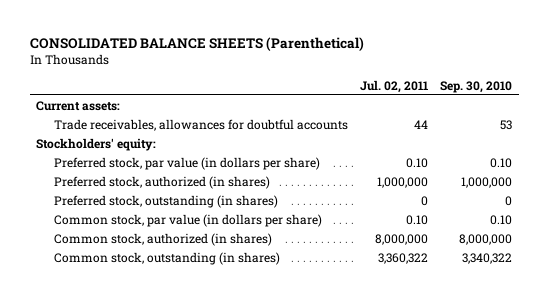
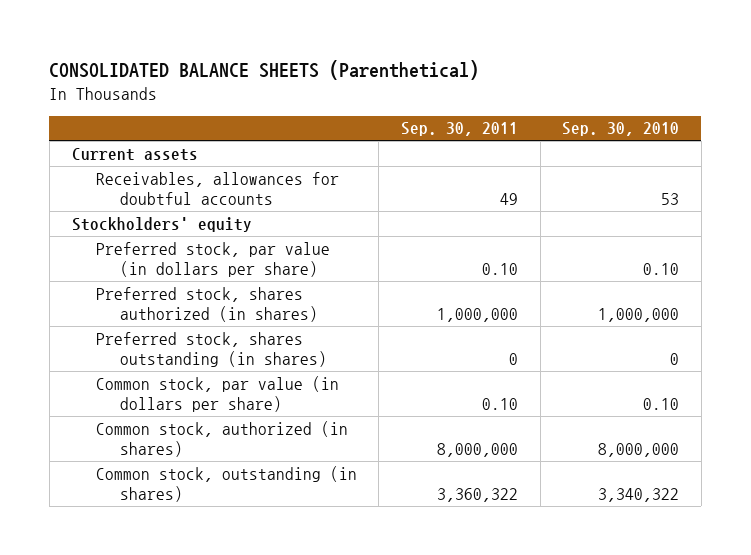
- | Jul. 02, 2011 | Sep. 30, 2010
+ | Sep. 30, 2011 | Sep. 30, 2010
- Current assets:
- Trade receivables, allowances for doubtful accounts | 44 | 53
- Stockholders' equity:
+ Current assets
+ Receivables, allowances for doubtful accounts | 49 | 53
+ Stockholders' equity
- Preferred stock, authorized (in shares) | 1,000,000 | 1,000,000
- Preferred stock, outstanding (in shares) | 0 | 0
+ Preferred stock, shares authorized (in shares) | 1,000,000 | 1,000,000
+ Preferred stock, shares outstanding (in shares) | 0 | 0

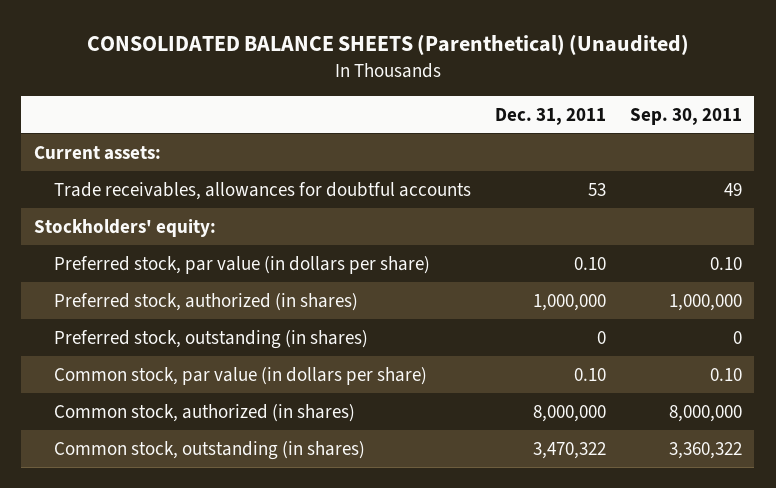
- CONSOLIDATED BALANCE SHEETS (Parenthetical)
+ CONSOLIDATED BALANCE SHEETS (Parenthetical) (Unaudited)
- | Sep. 30, 2011 | Sep. 30, 2010
+ | Dec. 31, 2011 | Sep. 30, 2011
- Current assets
- Receivables, allowances for doubtful accounts | 49 | 53
- Stockholders' equity
+ Current assets:
+ Trade receivables, allowances for doubtful accounts | 53 | 49
+ Stockholders' equity:
- Preferred stock, shares authorized (in shares) | 1,000,000 | 1,000,000
- Preferred stock, shares outstanding (in shares) | 0 | 0
+ Preferred stock, authorized (in shares) | 1,000,000 | 1,000,000
+ Preferred stock, outstanding (in shares) | 0 | 0

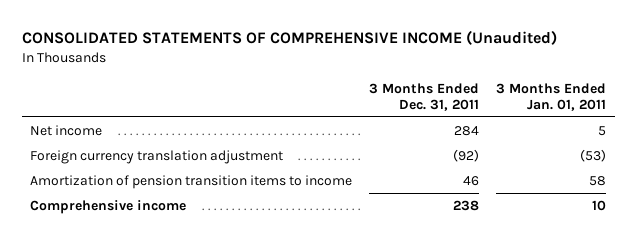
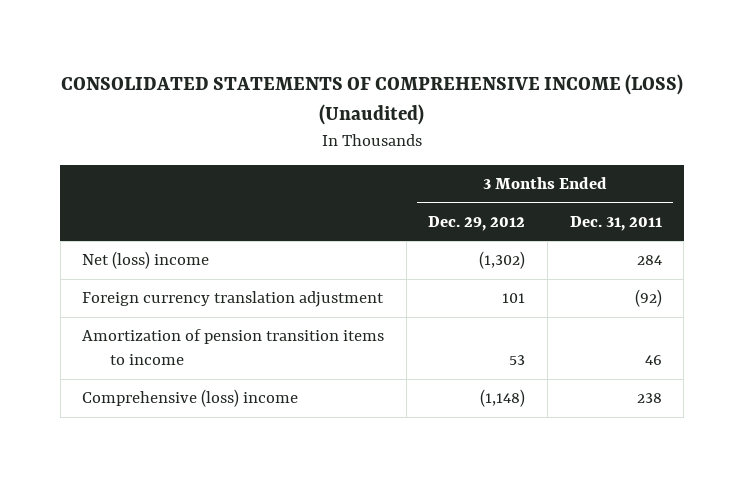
- CONSOLIDATED STATEMENTS OF COMPREHENSIVE INCOME (Unaudited)
+ CONSOLIDATED STATEMENTS OF COMPREHENSIVE INCOME (LOSS) (Unaudited)
- | 3 Months Ended Dec. 31, 2011 | 3 Months Ended Jan. 01, 2011
+ | 3 Months Ended Dec. 29, 2012 | 3 Months Ended Dec. 31, 2011
- Net income | 284 | 5
+ Net (loss) income | (1,302) | 284
- Comprehensive income | 238 | 10
+ Comprehensive (loss) income | (1,148) | 238

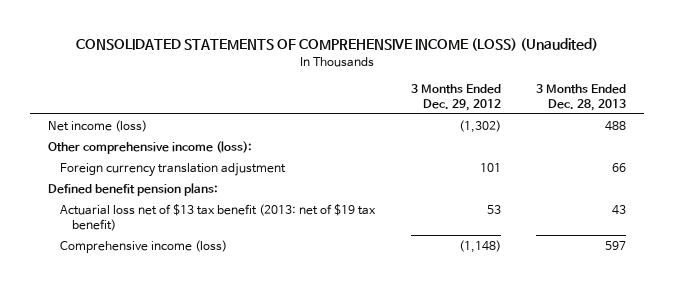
- | 3 Months Ended Dec. 29, 2012 | 3 Months Ended Dec. 31, 2011
+ | 3 Months Ended Dec. 29, 2012 | 3 Months Ended Dec. 28, 2013
- Net (loss) income | (1,302) | 284
+ Net income (loss) | (1,302) | 488
+ Other comprehensive income (loss):
- Amortization of pension transition items to income | 53 | 46
- Comprehensive (loss) income | (1,148) | 238
+ Defined benefit pension plans:
+ Actuarial loss net of $13 tax benefit (2013: net of $19 tax benefit) | 53 | 43
+ Comprehensive income (loss) | (1,148) | 597

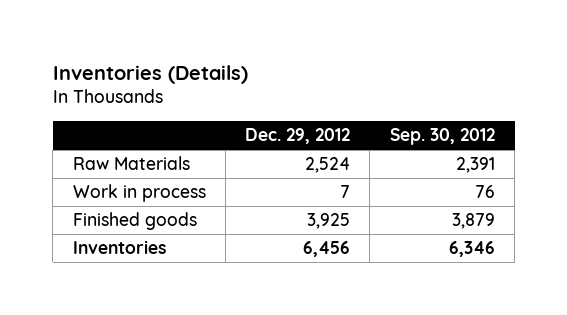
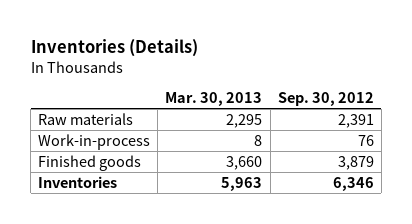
- | Dec. 29, 2012 | Sep. 30, 2012
+ | Mar. 30, 2013 | Sep. 30, 2012
- Raw Materials | 2,524 | 2,391
- Work in process | 7 | 76
+ Raw materials | 2,295 | 2,391
+ Work-in-process | 8 | 76

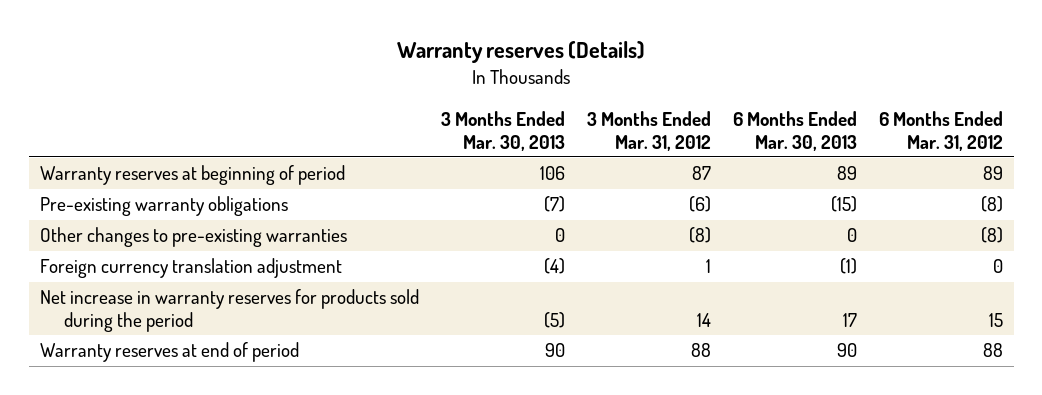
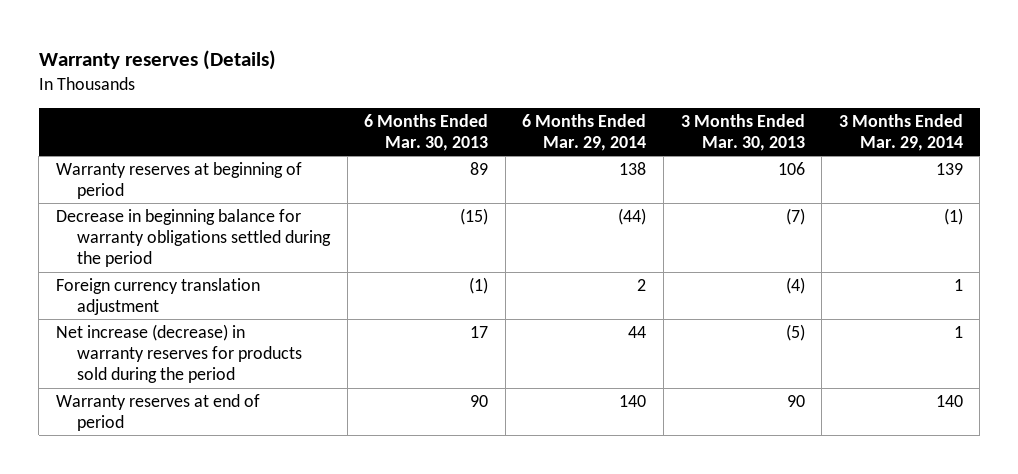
- | 3 Months Ended Mar. 30, 2013 | 3 Months Ended Mar. 31, 2012 | 6 Months Ended Mar. 30, 2013 | 6 Months Ended Mar. 31, 2012
+ | 6 Months Ended Mar. 30, 2013 | 6 Months Ended Mar. 29, 2014 | 3 Months Ended Mar. 30, 2013 | 3 Months Ended Mar. 29, 2014
- Pre-existing warranty obligations | (7) | (6) | (15) | (8)
- Other changes to pre-existing warranties | 0 | (8) | 0 | (8)
+ Decrease in beginning balance for warranty obligations settled during the period | (15) | (44) | (7) | (1)
- Net increase in warranty reserves for products sold during the period | (5) | 14 | 17 | 15
+ Net increase (decrease) in warranty reserves for products sold during the period | 17 | 44 | (5) | 1

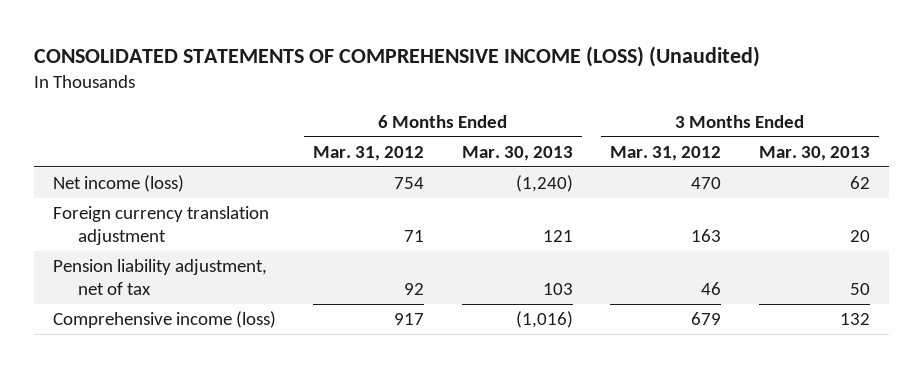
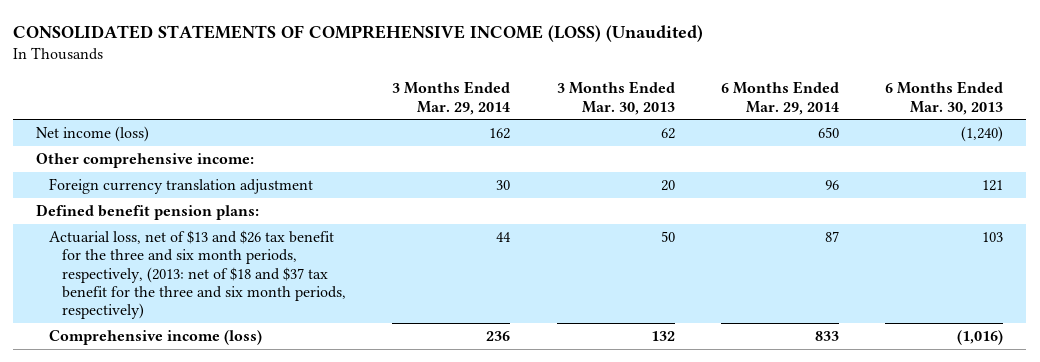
- | 6 Months Ended Mar. 31, 2012 | 6 Months Ended Mar. 30, 2013 | 3 Months Ended Mar. 31, 2012 | 3 Months Ended Mar. 30, 2013
+ | 3 Months Ended Mar. 29, 2014 | 3 Months Ended Mar. 30, 2013 | 6 Months Ended Mar. 29, 2014 | 6 Months Ended Mar. 30, 2013
+ Other comprehensive income:
- Pension liability adjustment, net of tax | 92 | 103 | 46 | 50
+ Defined benefit pension plans:
+ Actuarial loss, net of $13 and $26 tax benefit for the three and six month periods, respectively, (2013: net of $18 and $37 tax benefit for the three and six month periods, respectively) | 44 | 50 | 87 | 103

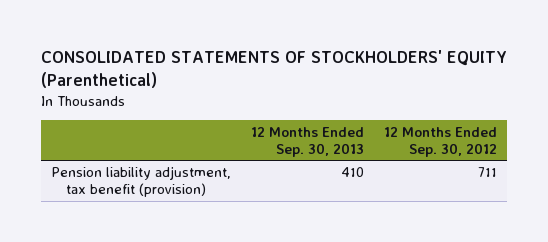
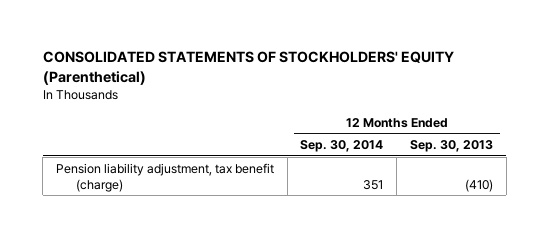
- | 12 Months Ended Sep. 30, 2013 | 12 Months Ended Sep. 30, 2012
+ | 12 Months Ended Sep. 30, 2014 | 12 Months Ended Sep. 30, 2013
- Pension liability adjustment, tax benefit (provision) | 410 | 711
+ Pension liability adjustment, tax benefit (charge) | 351 | (410)

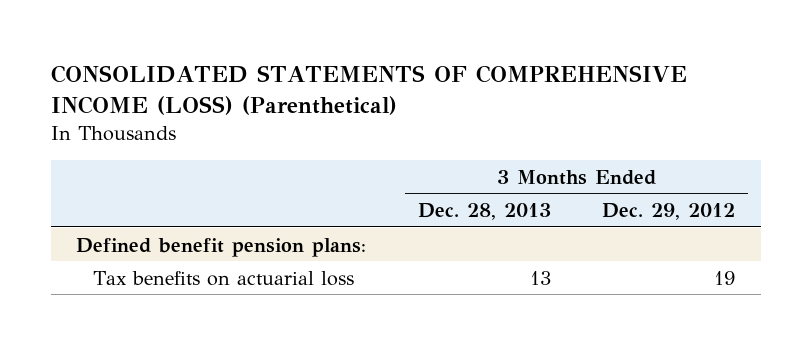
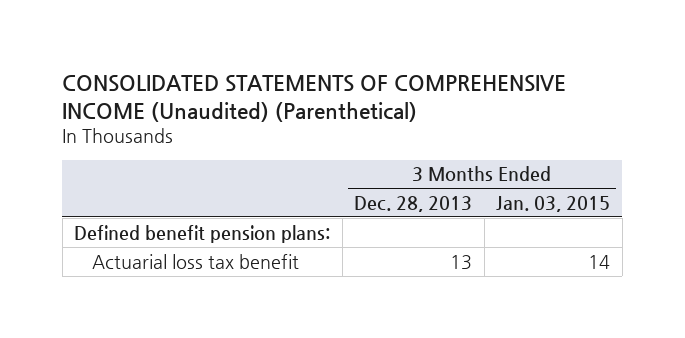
- CONSOLIDATED STATEMENTS OF COMPREHENSIVE INCOME (LOSS) (Parenthetical)
+ CONSOLIDATED STATEMENTS OF COMPREHENSIVE INCOME (Unaudited) (Parenthetical)
- | 3 Months Ended Dec. 28, 2013 | 3 Months Ended Dec. 29, 2012
+ | 3 Months Ended Dec. 28, 2013 | 3 Months Ended Jan. 03, 2015
- Tax benefits on actuarial loss | 13 | 19
+ Actuarial loss tax benefit | 13 | 14

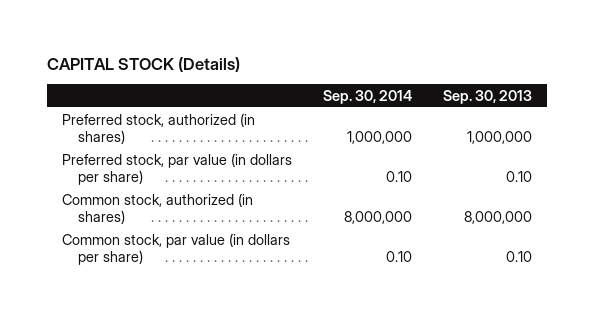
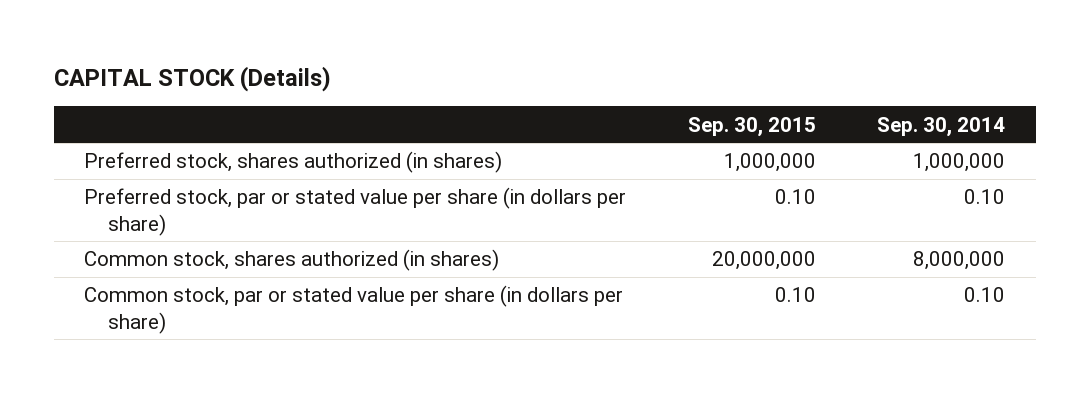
- | Sep. 30, 2014 | Sep. 30, 2013
+ | Sep. 30, 2015 | Sep. 30, 2014
- Preferred stock, authorized (in shares) | 1,000,000 | 1,000,000
- Preferred stock, par value (in dollars per share) | 0.10 | 0.10
- Common stock, authorized (in shares) | 8,000,000 | 8,000,000
- Common stock, par value (in dollars per share) | 0.10 | 0.10
+ Preferred stock, shares authorized (in shares) | 1,000,000 | 1,000,000
+ Preferred stock, par or stated value per share (in dollars per share) | 0.10 | 0.10
+ Common stock, shares authorized (in shares) | 20,000,000 | 8,000,000
+ Common stock, par or stated value per share (in dollars per share) | 0.10 | 0.10

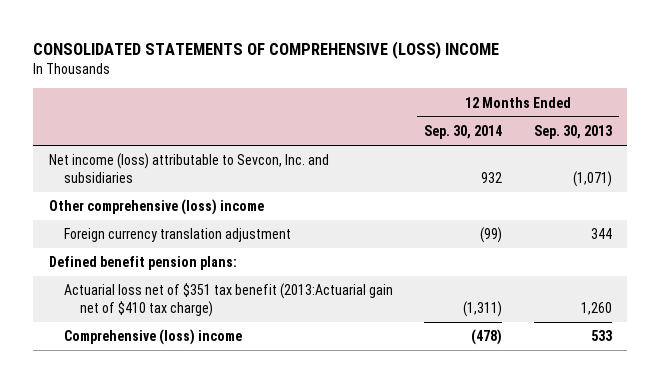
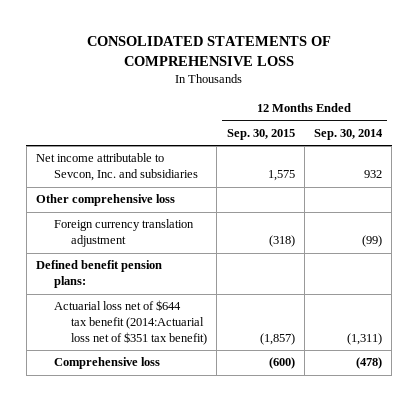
- CONSOLIDATED STATEMENTS OF COMPREHENSIVE (LOSS) INCOME
+ CONSOLIDATED STATEMENTS OF COMPREHENSIVE LOSS
- | 12 Months Ended Sep. 30, 2014 | 12 Months Ended Sep. 30, 2013
+ | 12 Months Ended Sep. 30, 2015 | 12 Months Ended Sep. 30, 2014
- Net income (loss) attributable to Sevcon, Inc. and subsidiaries | 932 | (1,071)
- Other comprehensive (loss) income
+ Net income attributable to Sevcon, Inc. and subsidiaries | 1,575 | 932
+ Other comprehensive loss
- Actuarial loss net of $351 tax benefit (2013:Actuarial gain net of $410 tax charge) | (1,311) | 1,260
- Comprehensive (loss) income | (478) | 533
+ Actuarial loss net of $644 tax benefit (2014:Actuarial loss net of $351 tax benefit) | (1,857) | (1,311)
+ Comprehensive loss | (600) | (478)

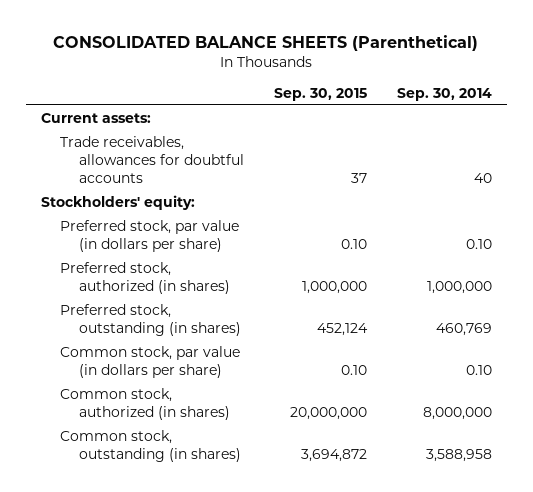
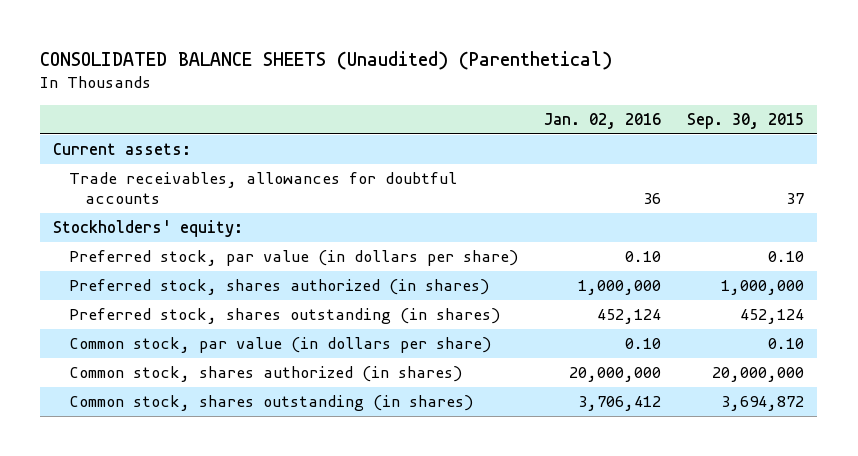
- CONSOLIDATED BALANCE SHEETS (Parenthetical)
+ CONSOLIDATED BALANCE SHEETS (Unaudited) (Parenthetical)
- | Sep. 30, 2015 | Sep. 30, 2014
+ | Jan. 02, 2016 | Sep. 30, 2015
- Preferred stock, authorized (in shares) | 1,000,000 | 1,000,000
- Preferred stock, outstanding (in shares) | 452,124 | 460,769
+ Preferred stock, shares authorized (in shares) | 1,000,000 | 1,000,000
+ Preferred stock, shares outstanding (in shares) | 452,124 | 452,124
- Common stock, authorized (in shares) | 20,000,000 | 8,000,000
- Common stock, outstanding (in shares) | 3,694,872 | 3,588,958
+ Common stock, shares authorized (in shares) | 20,000,000 | 20,000,000
+ Common stock, shares outstanding (in shares) | 3,706,412 | 3,694,872

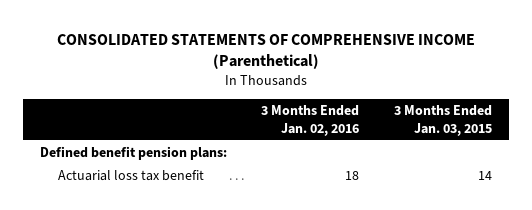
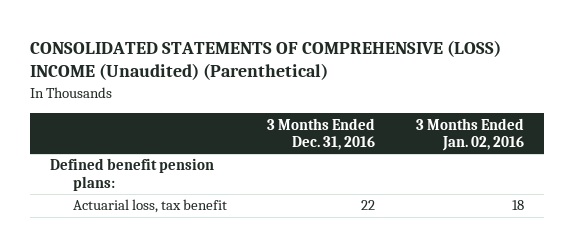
- CONSOLIDATED STATEMENTS OF COMPREHENSIVE INCOME (Parenthetical)
+ CONSOLIDATED STATEMENTS OF COMPREHENSIVE (LOSS) INCOME (Unaudited) (Parenthetical)
- | 3 Months Ended Jan. 02, 2016 | 3 Months Ended Jan. 03, 2015
+ | 3 Months Ended Dec. 31, 2016 | 3 Months Ended Jan. 02, 2016
- Actuarial loss tax benefit | 18 | 14
+ Actuarial loss, tax benefit | 22 | 18

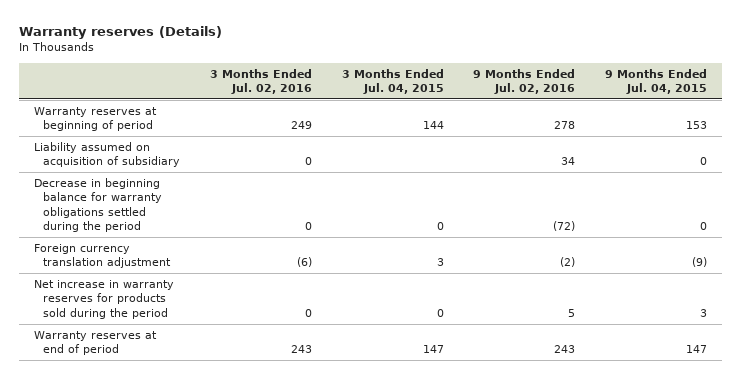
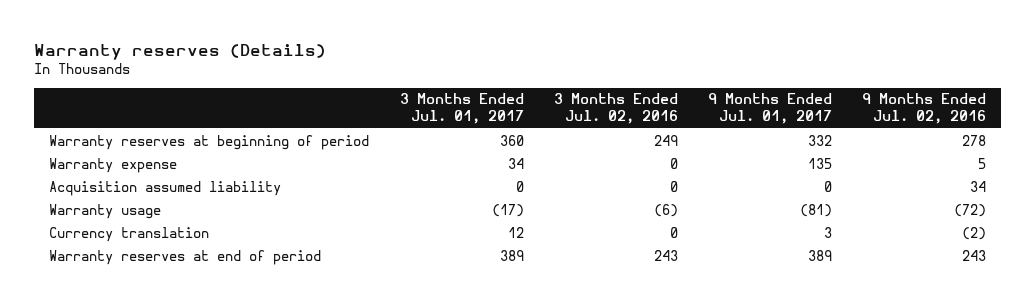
- | 3 Months Ended Jul. 02, 2016 | 3 Months Ended Jul. 04, 2015 | 9 Months Ended Jul. 02, 2016 | 9 Months Ended Jul. 04, 2015
+ | 3 Months Ended Jul. 01, 2017 | 3 Months Ended Jul. 02, 2016 | 9 Months Ended Jul. 01, 2017 | 9 Months Ended Jul. 02, 2016
- Liability assumed on acquisition of subsidiary | 0 | | 34 | 0
- Decrease in beginning balance for warranty obligations settled during the period | 0 | 0 | (72) | 0
- Foreign currency translation adjustment | (6) | 3 | (2) | (9)
- Net increase in warranty reserves for products sold during the period | 0 | 0 | 5 | 3
+ Warranty expense | 34 | 0 | 135 | 5
+ Acquisition assumed liability | 0 | 0 | 0 | 34
+ Warranty usage | (17) | (6) | (81) | (72)
+ Currency translation | 12 | 0 | 3 | (2)

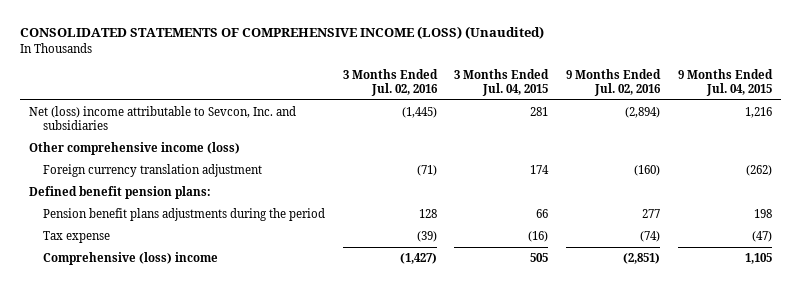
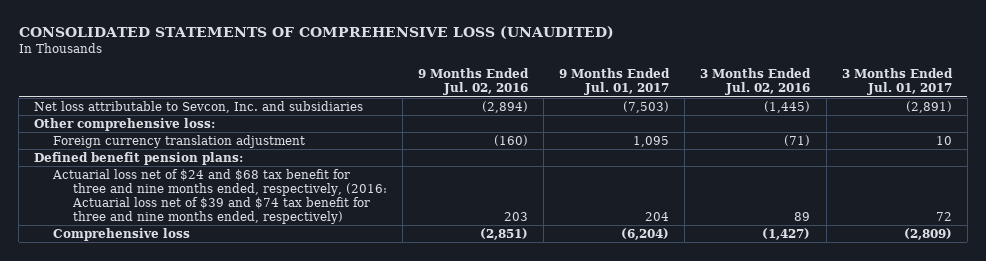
- CONSOLIDATED STATEMENTS OF COMPREHENSIVE INCOME (LOSS) (Unaudited)
+ CONSOLIDATED STATEMENTS OF COMPREHENSIVE LOSS (UNAUDITED)
- | 3 Months Ended Jul. 02, 2016 | 3 Months Ended Jul. 04, 2015 | 9 Months Ended Jul. 02, 2016 | 9 Months Ended Jul. 04, 2015
+ | 9 Months Ended Jul. 02, 2016 | 9 Months Ended Jul. 01, 2017 | 3 Months Ended Jul. 02, 2016 | 3 Months Ended Jul. 01, 2017
- Net (loss) income attributable to Sevcon, Inc. and subsidiaries | (1,445) | 281 | (2,894) | 1,216
- Other comprehensive income (loss)
+ Net loss attributable to Sevcon, Inc. and subsidiaries | (2,894) | (7,503) | (1,445) | (2,891)
+ Other comprehensive loss:
- Pension benefit plans adjustments during the period | 128 | 66 | 277 | 198
- Tax expense | (39) | (16) | (74) | (47)
- Comprehensive (loss) income | (1,427) | 505 | (2,851) | 1,105
+ Actuarial loss net of $24 and $68 tax benefit for three and nine months ended, respectively, (2016: Actuarial loss net of $39 and $74 tax benefit for three and nine months ended, respectively) | 203 | 204 | 89 | 72
+ Comprehensive loss | (2,851) | (6,204) | (1,427) | (2,809)

